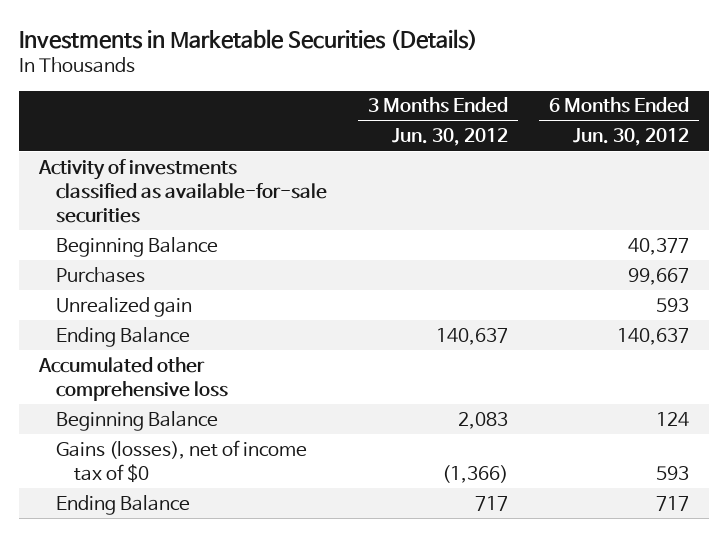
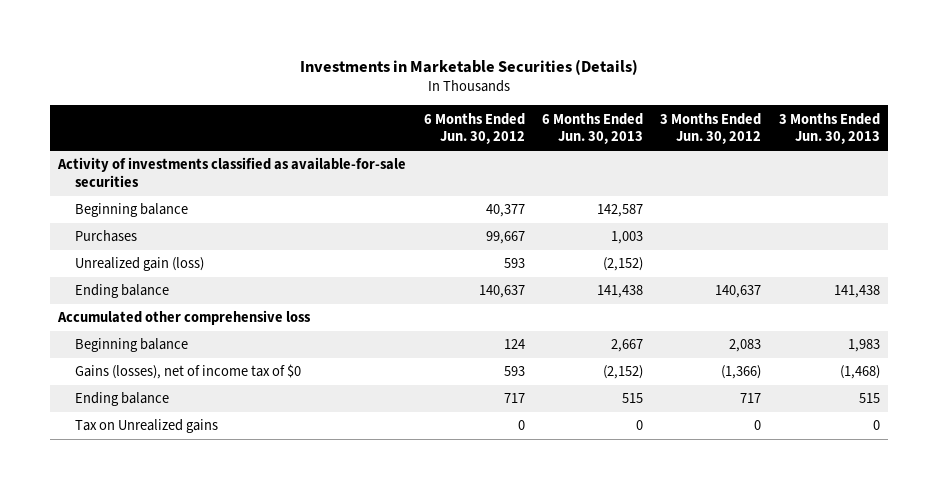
- | 3 Months Ended Jun. 30, 2012 | 6 Months Ended Jun. 30, 2012
+ | 6 Months Ended Jun. 30, 2012 | 6 Months Ended Jun. 30, 2013 | 3 Months Ended Jun. 30, 2012 | 3 Months Ended Jun. 30, 2013
- Beginning Balance | | 40,377
+ Beginning balance | 40,377 | 142,587 | |
- Unrealized gain | | 593
- Ending Balance | 140,637 | 140,637
+ Unrealized gain (loss) | 593 | (2,152) | |
+ Ending balance | 140,637 | 141,438 | 140,637 | 141,438
- Beginning Balance | 2,083 | 124
+ Beginning balance | 124 | 2,667 | 2,083 | 1,983
- Ending Balance | 717 | 717
+ Ending balance | 717 | 515 | 717 | 515
+ Tax on Unrealized gains | 0 | 0 | 0 | 0

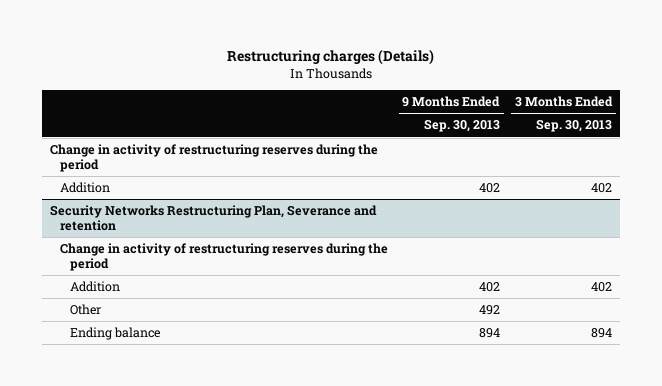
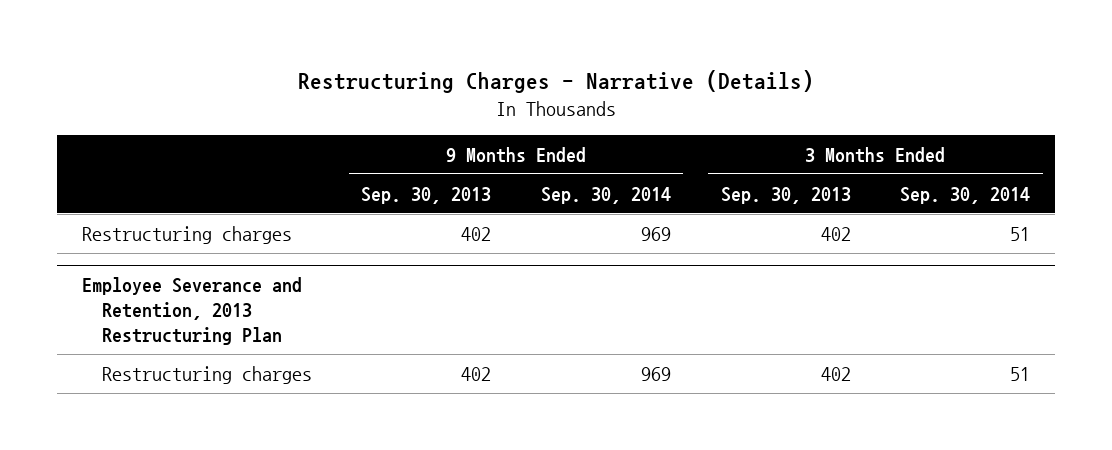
- Restructuring charges (Details)
+ Restructuring Charges - Narrative (Details)
- | 9 Months Ended Sep. 30, 2013 | 3 Months Ended Sep. 30, 2013
+ | 9 Months Ended Sep. 30, 2013 | 9 Months Ended Sep. 30, 2014 | 3 Months Ended Sep. 30, 2013 | 3 Months Ended Sep. 30, 2014
- Change in activity of restructuring reserves during the period
- Addition | 402 | 402
- Security Networks Restructuring Plan, Severance and retention
- Change in activity of restructuring reserves during the period
- Addition | 402 | 402
- Other | 492 |
- Ending balance | 894 | 894
+ Restructuring charges | 402 | 969 | 402 | 51
+ Employee Severance and Retention, 2013 Restructuring Plan
+ Restructuring charges | 402 | 969 | 402 | 51

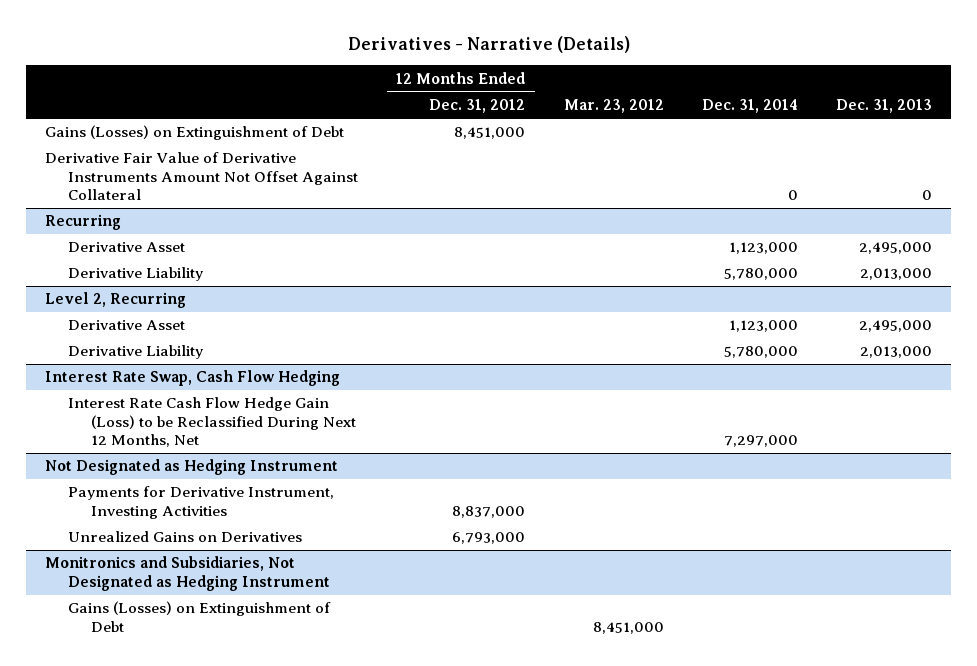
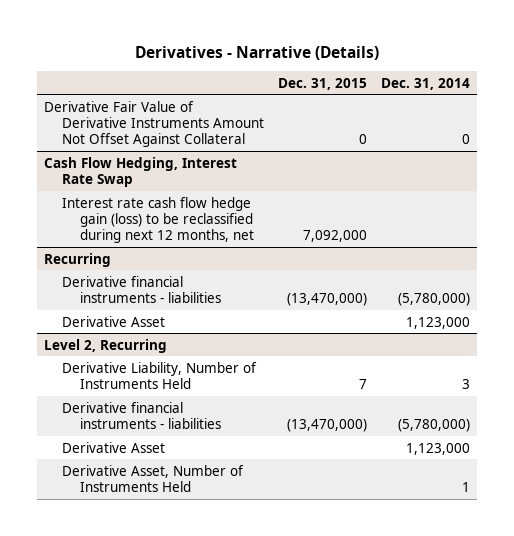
- | 12 Months Ended Dec. 31, 2012 | Mar. 23, 2012 | Dec. 31, 2014 | Dec. 31, 2013
+ | Dec. 31, 2015 | Dec. 31, 2014
- Gains (Losses) on Extinguishment of Debt | 8,451,000 | | |
+ Cash Flow Hedging, Interest Rate Swap
+ Interest rate cash flow hedge gain (loss) to be reclassified during next 12 months, net | 7,092,000 |
@ Recurring
+ Derivative financial instruments - liabilities | (13,470,000) | (5,780,000)
- Derivative Liability | | | 5,780,000 | 2,013,000
@ Level 2, Recurring
+ Derivative Liability, Number of Instruments Held | 7 | 3
+ Derivative financial instruments - liabilities | (13,470,000) | (5,780,000)
- Derivative Liability | | | 5,780,000 | 2,013,000
- Interest Rate Swap, Cash Flow Hedging
- Interest Rate Cash Flow Hedge Gain (Loss) to be Reclassified During Next 12 Months, Net | | | 7,297,000 |
- Not Designated as Hedging Instrument
- Payments for Derivative Instrument, Investing Activities | 8,837,000 | | |
- Unrealized Gains on Derivatives | 6,793,000 | | |
- Monitronics and Subsidiaries, Not Designated as Hedging Instrument
- Gains (Losses) on Extinguishment of Debt | | 8,451,000 | |
@ Level 2, Recurring
+ Derivative Asset, Number of Instruments Held | | 1

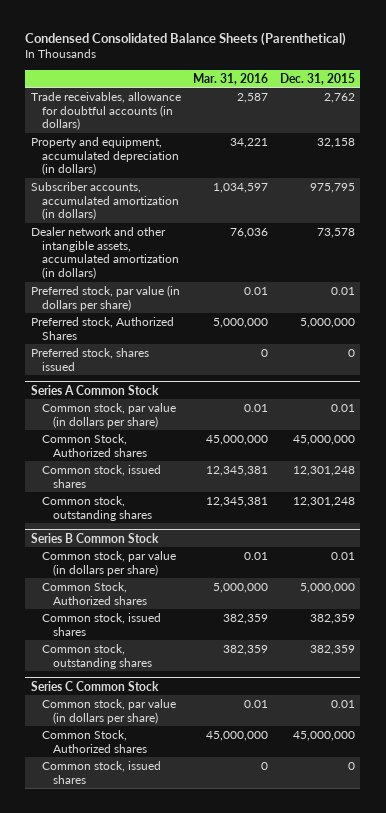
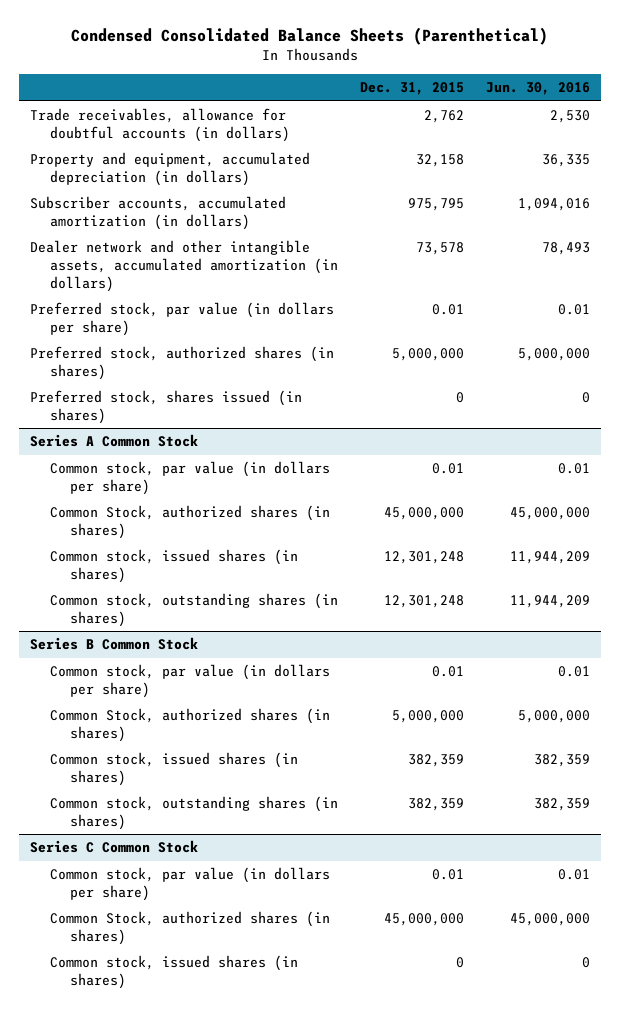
- | Mar. 31, 2016 | Dec. 31, 2015
+ | Dec. 31, 2015 | Jun. 30, 2016
- Preferred stock, Authorized Shares | 5,000,000 | 5,000,000
- Preferred stock, shares issued | 0 | 0
+ Preferred stock, authorized shares (in shares) | 5,000,000 | 5,000,000
+ Preferred stock, shares issued (in shares) | 0 | 0
@ Series A Common Stock
- Common Stock, Authorized shares | 45,000,000 | 45,000,000
- Common stock, issued shares | 12,345,381 | 12,301,248
- Common stock, outstanding shares | 12,345,381 | 12,301,248
+ Common Stock, authorized shares (in shares) | 45,000,000 | 45,000,000
+ Common stock, issued shares (in shares) | 12,301,248 | 11,944,209
+ Common stock, outstanding shares (in shares) | 12,301,248 | 11,944,209
@ Series B Common Stock
- Common Stock, Authorized shares | 5,000,000 | 5,000,000
- Common stock, issued shares | 382,359 | 382,359
- Common stock, outstanding shares | 382,359 | 382,359
+ Common Stock, authorized shares (in shares) | 5,000,000 | 5,000,000
+ Common stock, issued shares (in shares) | 382,359 | 382,359
+ Common stock, outstanding shares (in shares) | 382,359 | 382,359
@ Series C Common Stock
- Common Stock, Authorized shares | 45,000,000 | 45,000,000
- Common stock, issued shares | 0 | 0
+ Common Stock, authorized shares (in shares) | 45,000,000 | 45,000,000
+ Common stock, issued shares (in shares) | 0 | 0

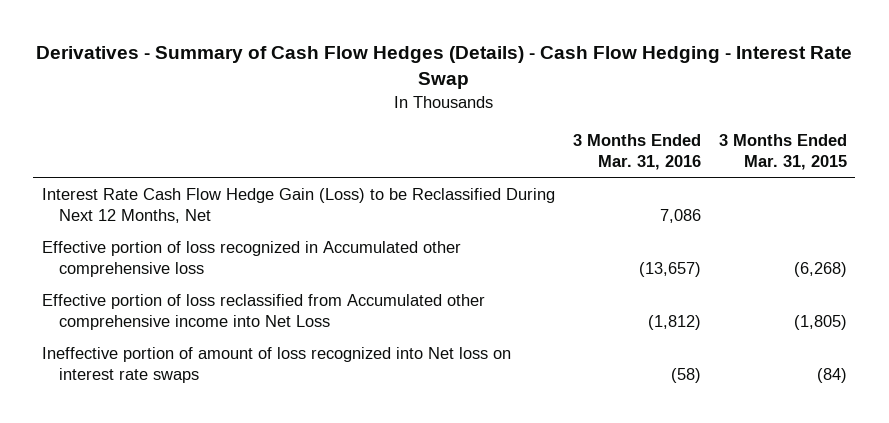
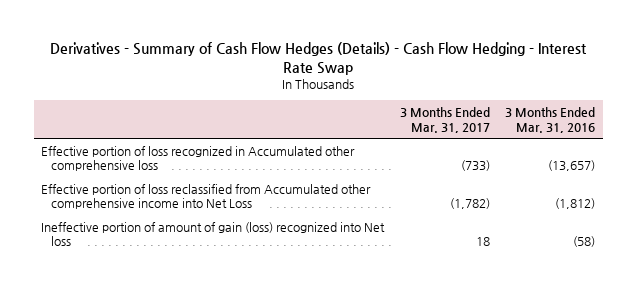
- | 3 Months Ended Mar. 31, 2016 | 3 Months Ended Mar. 31, 2015
+ | 3 Months Ended Mar. 31, 2017 | 3 Months Ended Mar. 31, 2016
- Interest Rate Cash Flow Hedge Gain (Loss) to be Reclassified During Next 12 Months, Net | 7,086 |
- Ineffective portion of amount of loss recognized into Net loss on interest rate swaps | (58) | (84)
+ Ineffective portion of amount of gain (loss) recognized into Net loss | 18 | (58)

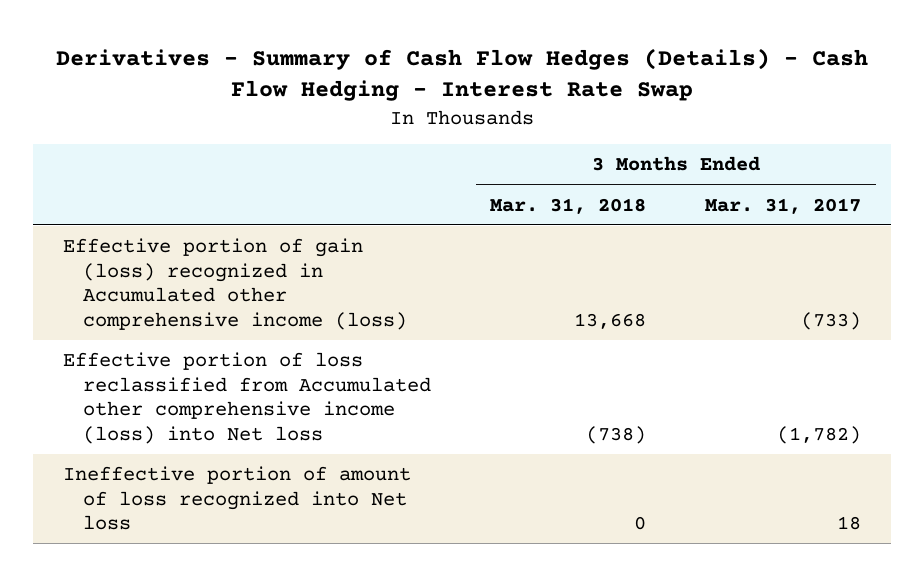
- | 3 Months Ended Mar. 31, 2017 | 3 Months Ended Mar. 31, 2016
+ | 3 Months Ended Mar. 31, 2018 | 3 Months Ended Mar. 31, 2017
- Effective portion of loss recognized in Accumulated other comprehensive loss | (733) | (13,657)
- Effective portion of loss reclassified from Accumulated other comprehensive income into Net Loss | (1,782) | (1,812)
- Ineffective portion of amount of gain (loss) recognized into Net loss | 18 | (58)
+ Effective portion of gain (loss) recognized in Accumulated other comprehensive income (loss) | 13,668 | (733)
+ Effective portion of loss reclassified from Accumulated other comprehensive income (loss) into Net loss | (738) | (1,782)
+ Ineffective portion of amount of loss recognized into Net loss | 0 | 18

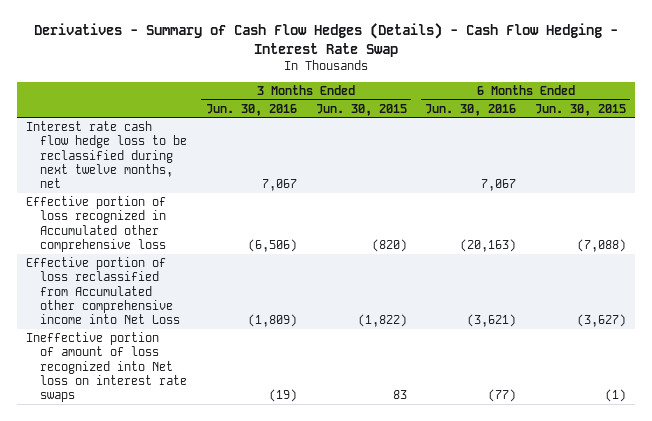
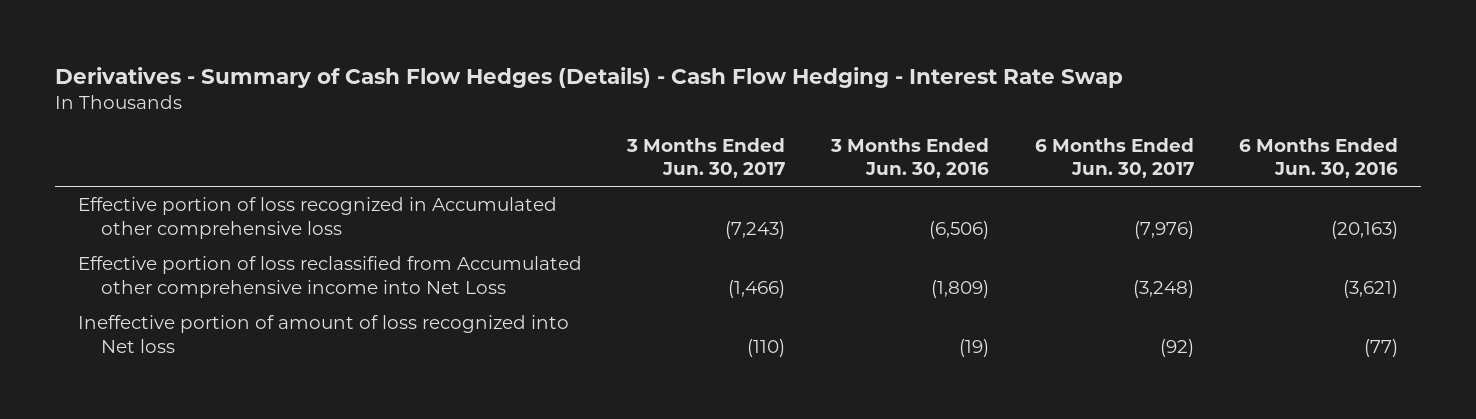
- | 3 Months Ended Jun. 30, 2016 | 3 Months Ended Jun. 30, 2015 | 6 Months Ended Jun. 30, 2016 | 6 Months Ended Jun. 30, 2015
+ | 3 Months Ended Jun. 30, 2017 | 3 Months Ended Jun. 30, 2016 | 6 Months Ended Jun. 30, 2017 | 6 Months Ended Jun. 30, 2016
- Interest rate cash flow hedge loss to be reclassified during next twelve months, net | 7,067 | | 7,067 |
- Ineffective portion of amount of loss recognized into Net loss on interest rate swaps | (19) | 83 | (77) | (1)
+ Ineffective portion of amount of loss recognized into Net loss | (110) | (19) | (92) | (77)

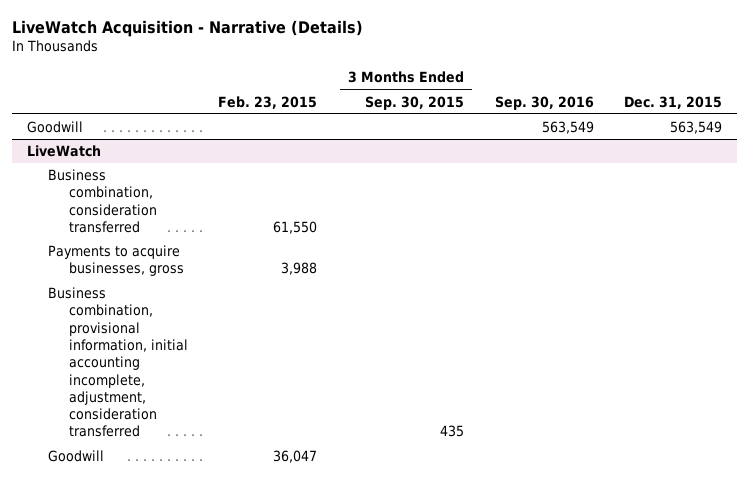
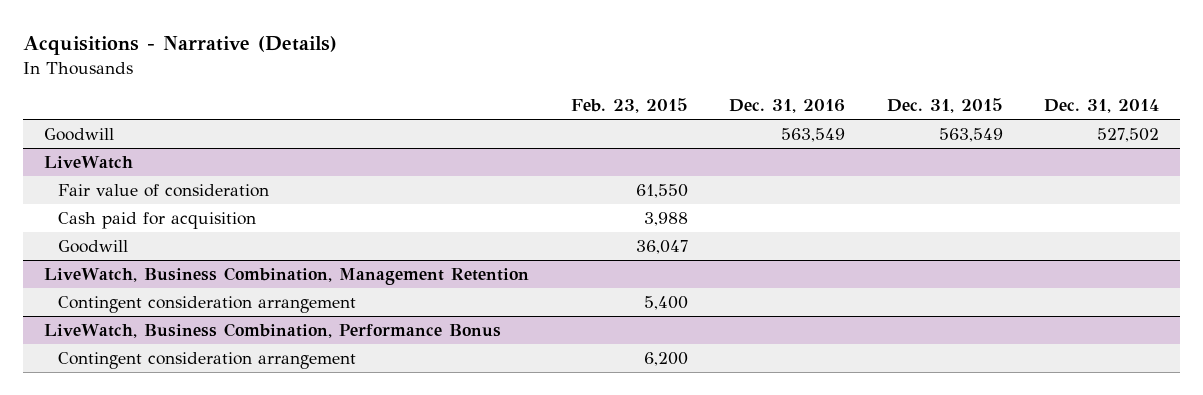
- LiveWatch Acquisition - Narrative (Details)
+ Acquisitions - Narrative (Details)
- | Feb. 23, 2015 | 3 Months Ended Sep. 30, 2015 | Sep. 30, 2016 | Dec. 31, 2015
+ | Feb. 23, 2015 | Dec. 31, 2016 | Dec. 31, 2015 | Dec. 31, 2014
@ LiveWatch
- Business combination, consideration transferred | 61,550 | | |
- Payments to acquire businesses, gross | 3,988 | | |
- Business combination, provisional information, initial accounting incomplete, adjustment, consideration transferred | | 435 | |
+ Fair value of consideration | 61,550 | | |
+ Cash paid for acquisition | 3,988 | | |
+ LiveWatch, Business Combination, Management Retention
+ Contingent consideration arrangement | 5,400 | | |
+ LiveWatch, Business Combination, Performance Bonus
+ Contingent consideration arrangement | 6,200 | | |

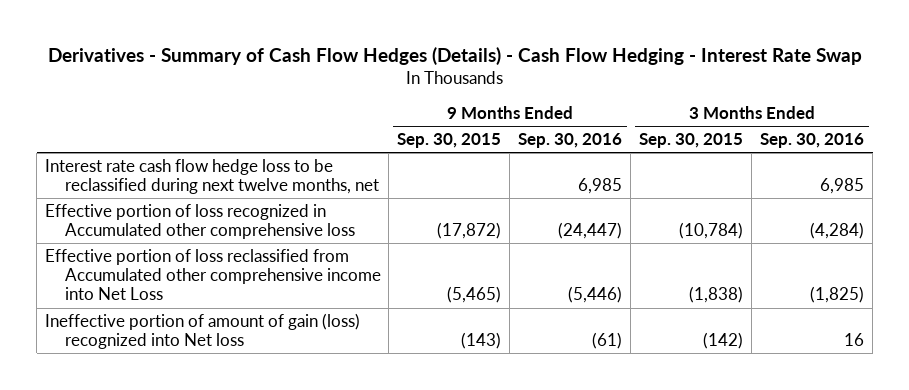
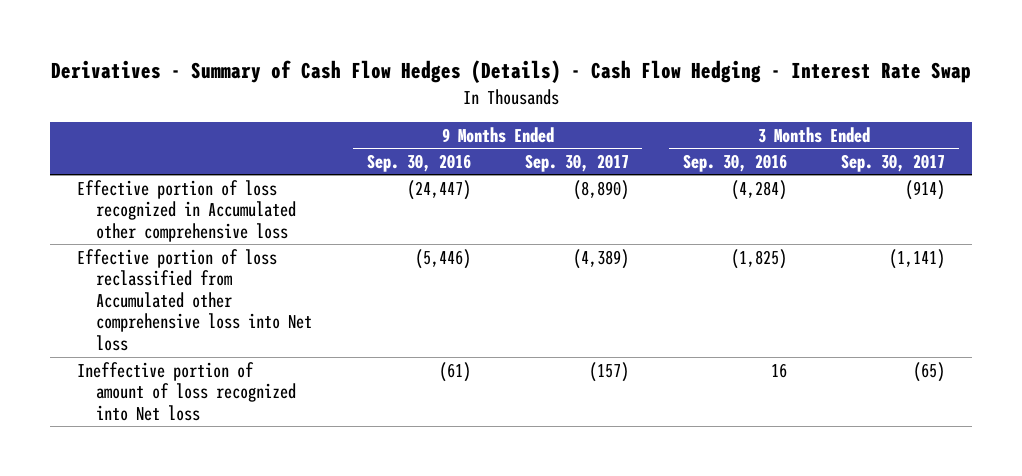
- | 9 Months Ended Sep. 30, 2015 | 9 Months Ended Sep. 30, 2016 | 3 Months Ended Sep. 30, 2015 | 3 Months Ended Sep. 30, 2016
+ | 9 Months Ended Sep. 30, 2016 | 9 Months Ended Sep. 30, 2017 | 3 Months Ended Sep. 30, 2016 | 3 Months Ended Sep. 30, 2017
- Interest rate cash flow hedge loss to be reclassified during next twelve months, net | | 6,985 | | 6,985
- Effective portion of loss reclassified from Accumulated other comprehensive income into Net Loss | (5,465) | (5,446) | (1,838) | (1,825)
- Ineffective portion of amount of gain (loss) recognized into Net loss | (143) | (61) | (142) | 16
+ Effective portion of loss reclassified from Accumulated other comprehensive loss into Net loss | (5,446) | (4,389) | (1,825) | (1,141)
+ Ineffective portion of amount of loss recognized into Net loss | (61) | (157) | 16 | (65)

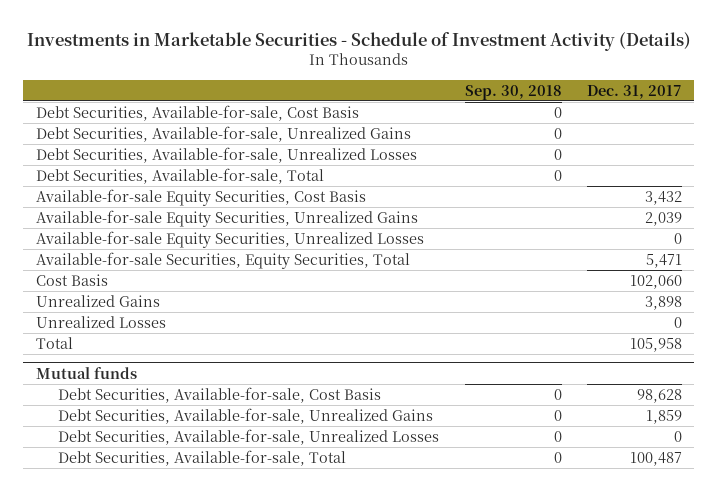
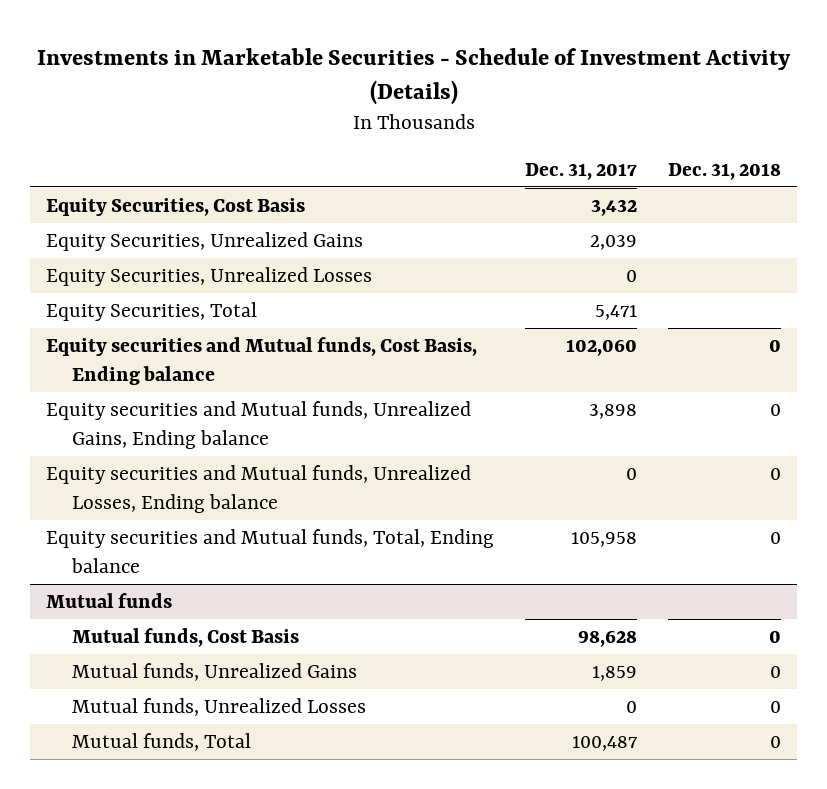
- | Sep. 30, 2018 | Dec. 31, 2017
+ | Dec. 31, 2017 | Dec. 31, 2018
- Debt Securities, Available-for-sale, Cost Basis | 0 |
- Debt Securities, Available-for-sale, Unrealized Gains | 0 |
- Debt Securities, Available-for-sale, Unrealized Losses | 0 |
- Debt Securities, Available-for-sale, Total | 0 |
- Available-for-sale Equity Securities, Cost Basis | | 3,432
- Available-for-sale Equity Securities, Unrealized Gains | | 2,039
- Available-for-sale Equity Securities, Unrealized Losses | | 0
- Available-for-sale Securities, Equity Securities, Total | | 5,471
- Cost Basis | | 102,060
- Unrealized Gains | | 3,898
- Unrealized Losses | | 0
- Total | | 105,958
+ Equity Securities, Cost Basis | 3,432 |
+ Equity Securities, Unrealized Gains | 2,039 |
+ Equity Securities, Unrealized Losses | 0 |
+ Equity Securities, Total | 5,471 |
+ Equity securities and Mutual funds, Cost Basis, Ending balance | 102,060 | 0
+ Equity securities and Mutual funds, Unrealized Gains, Ending balance | 3,898 | 0
+ Equity securities and Mutual funds, Unrealized Losses, Ending balance | 0 | 0
+ Equity securities and Mutual funds, Total, Ending balance | 105,958 | 0
@ Mutual funds
- Debt Securities, Available-for-sale, Cost Basis | 0 | 98,628
- Debt Securities, Available-for-sale, Unrealized Gains | 0 | 1,859
- Debt Securities, Available-for-sale, Unrealized Losses | 0 | 0
- Debt Securities, Available-for-sale, Total | 0 | 100,487
+ Mutual funds, Cost Basis | 98,628 | 0
+ Mutual funds, Unrealized Gains | 1,859 | 0
+ Mutual funds, Unrealized Losses | 0 | 0
+ Mutual funds, Total | 100,487 | 0

